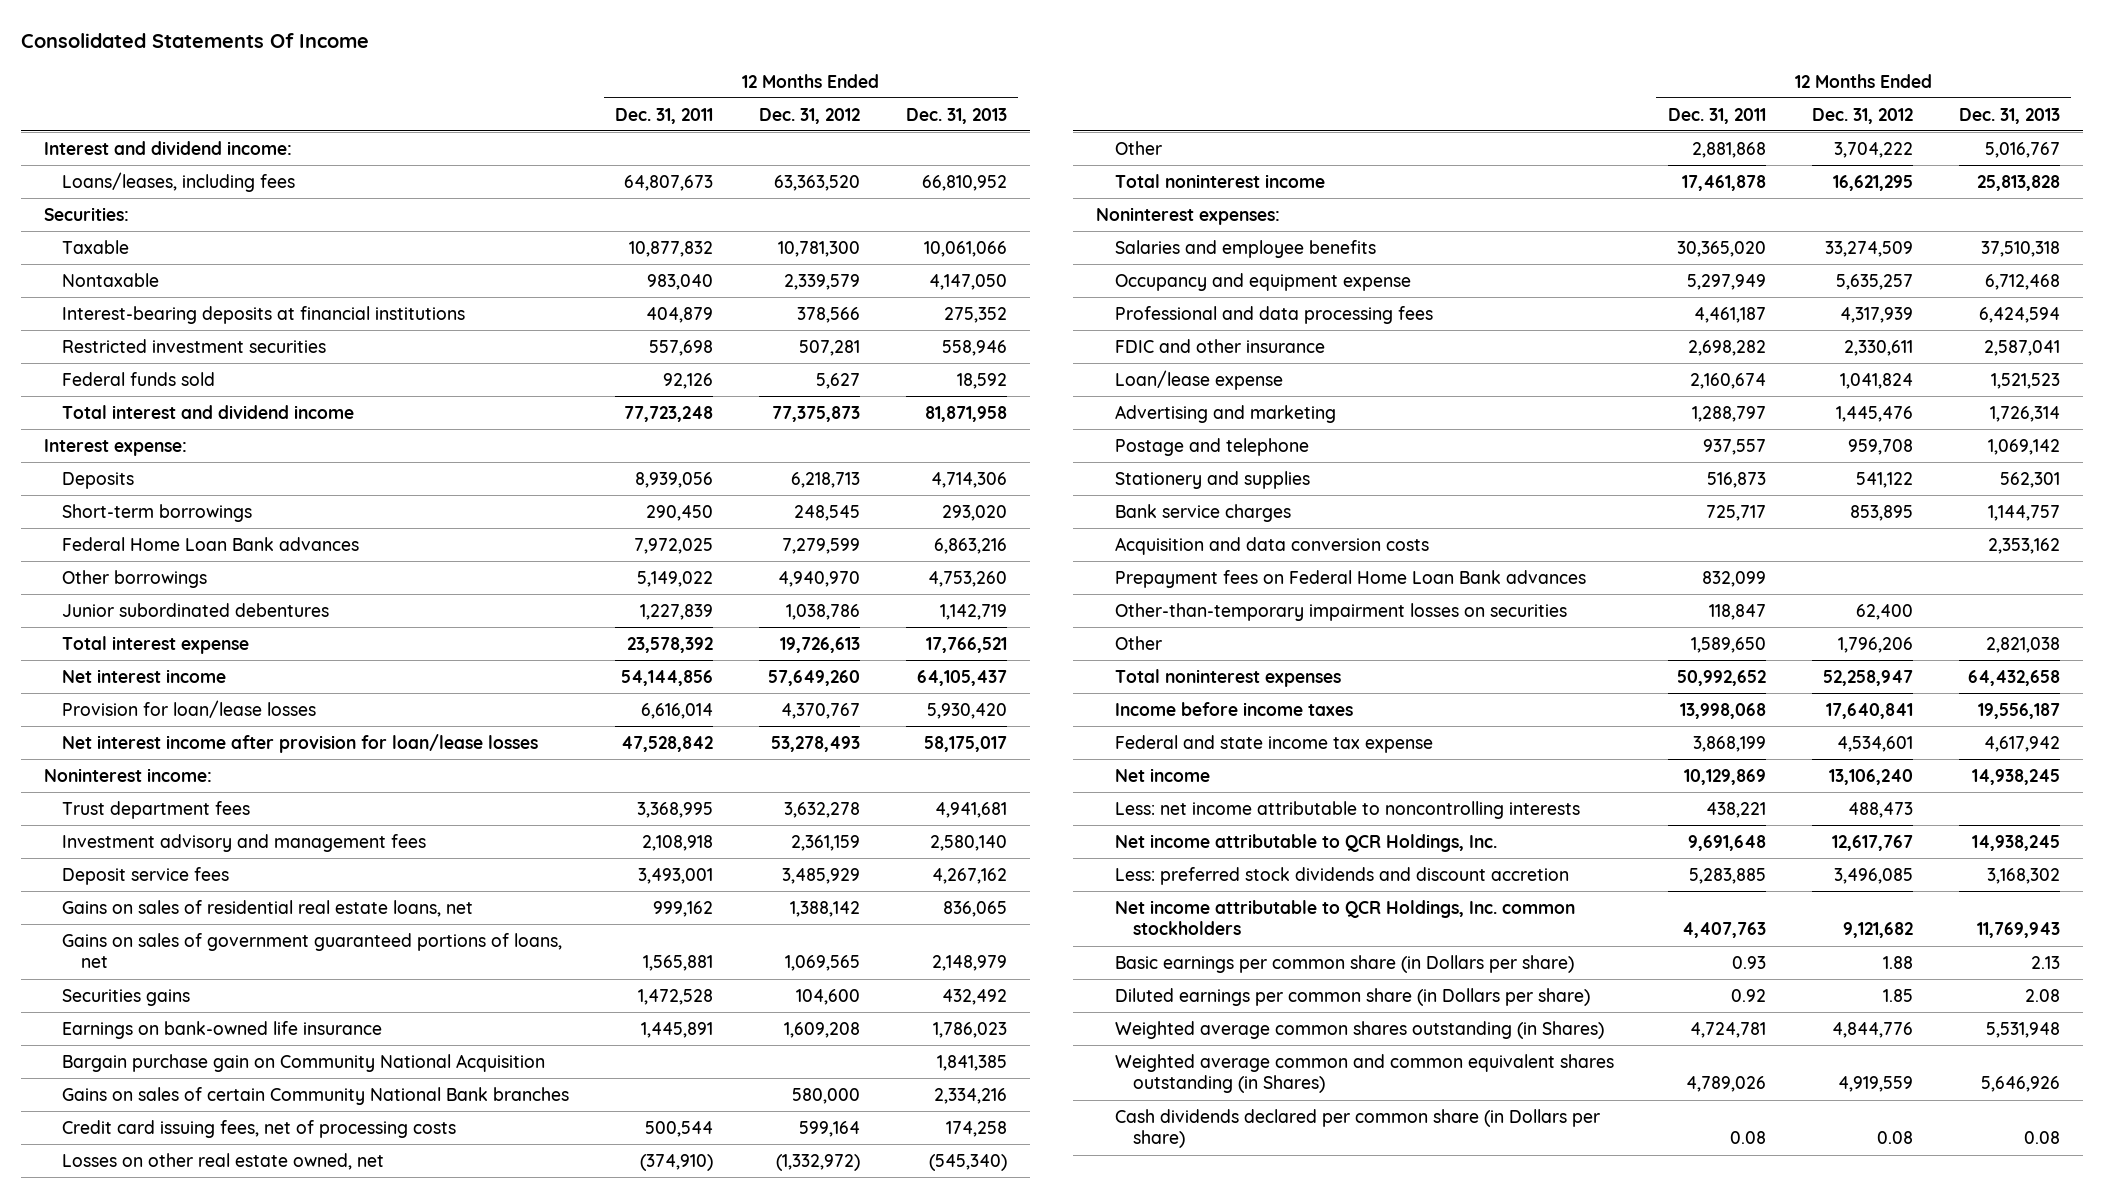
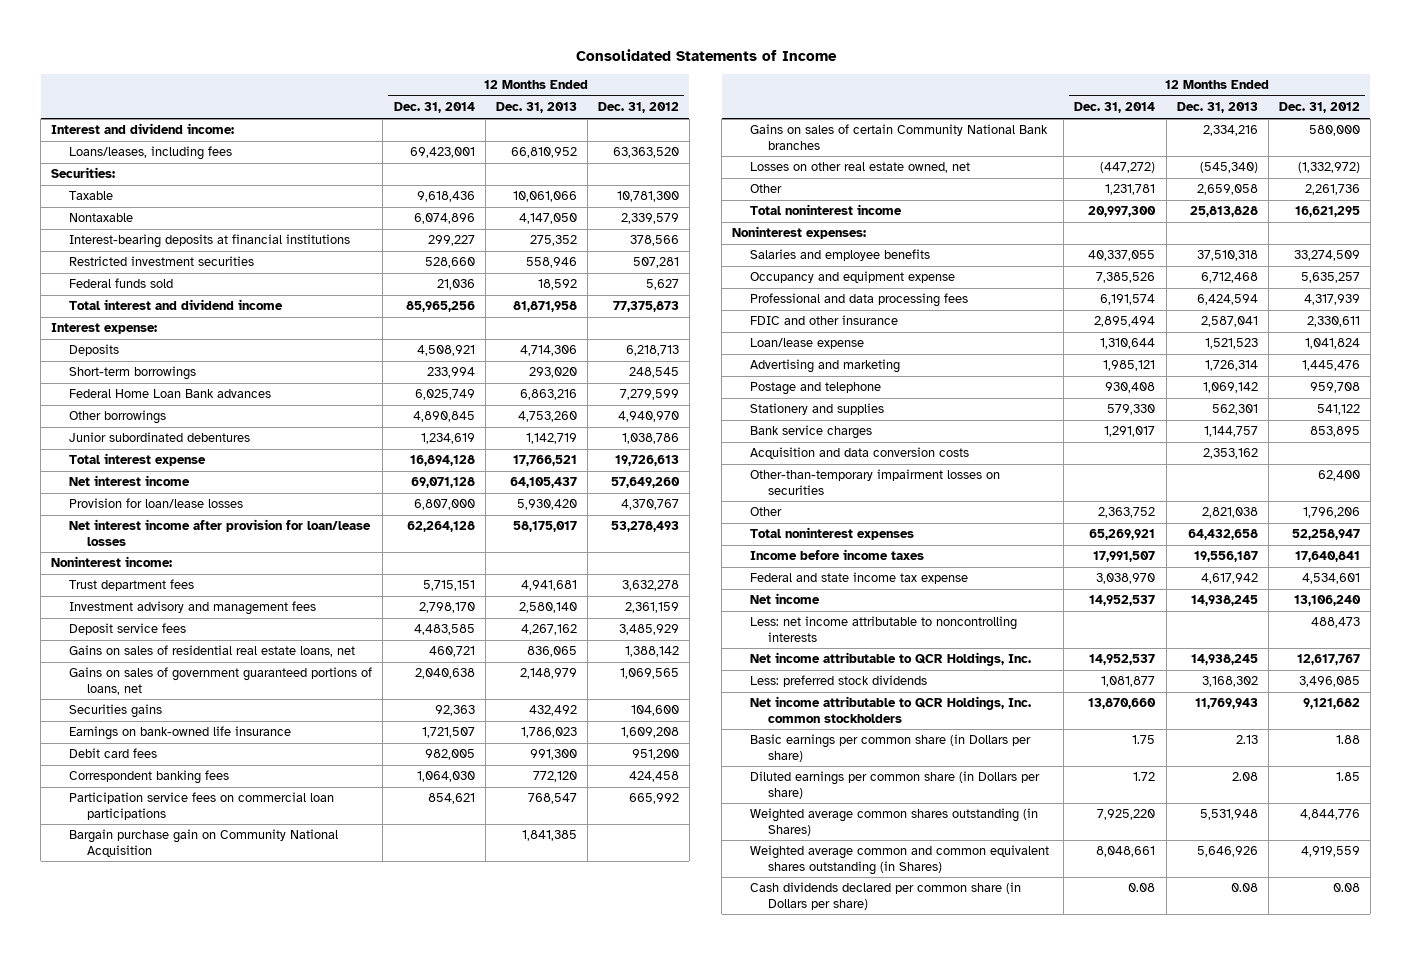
- Consolidated Statements Of Income
+ Consolidated Statements of Income
- | 12 Months Ended Dec. 31, 2011 | 12 Months Ended Dec. 31, 2012 | 12 Months Ended Dec. 31, 2013
+ | 12 Months Ended Dec. 31, 2014 | 12 Months Ended Dec. 31, 2013 | 12 Months Ended Dec. 31, 2012
+ Debit card fees | 982,005 | 991,300 | 951,200
+ Correspondent banking fees | 1,064,030 | 772,120 | 424,458
+ Participation service fees on commercial loan participations | 854,621 | 768,547 | 665,992
- Credit card issuing fees, net of processing costs | 500,544 | 599,164 | 174,258
- Other | 2,881,868 | 3,704,222 | 5,016,767
+ Other | 1,231,781 | 2,659,058 | 2,261,736
- Prepayment fees on Federal Home Loan Bank advances | 832,099 | |
- Less: preferred stock dividends and discount accretion | 5,283,885 | 3,496,085 | 3,168,302
+ Less: preferred stock dividends | 1,081,877 | 3,168,302 | 3,496,085

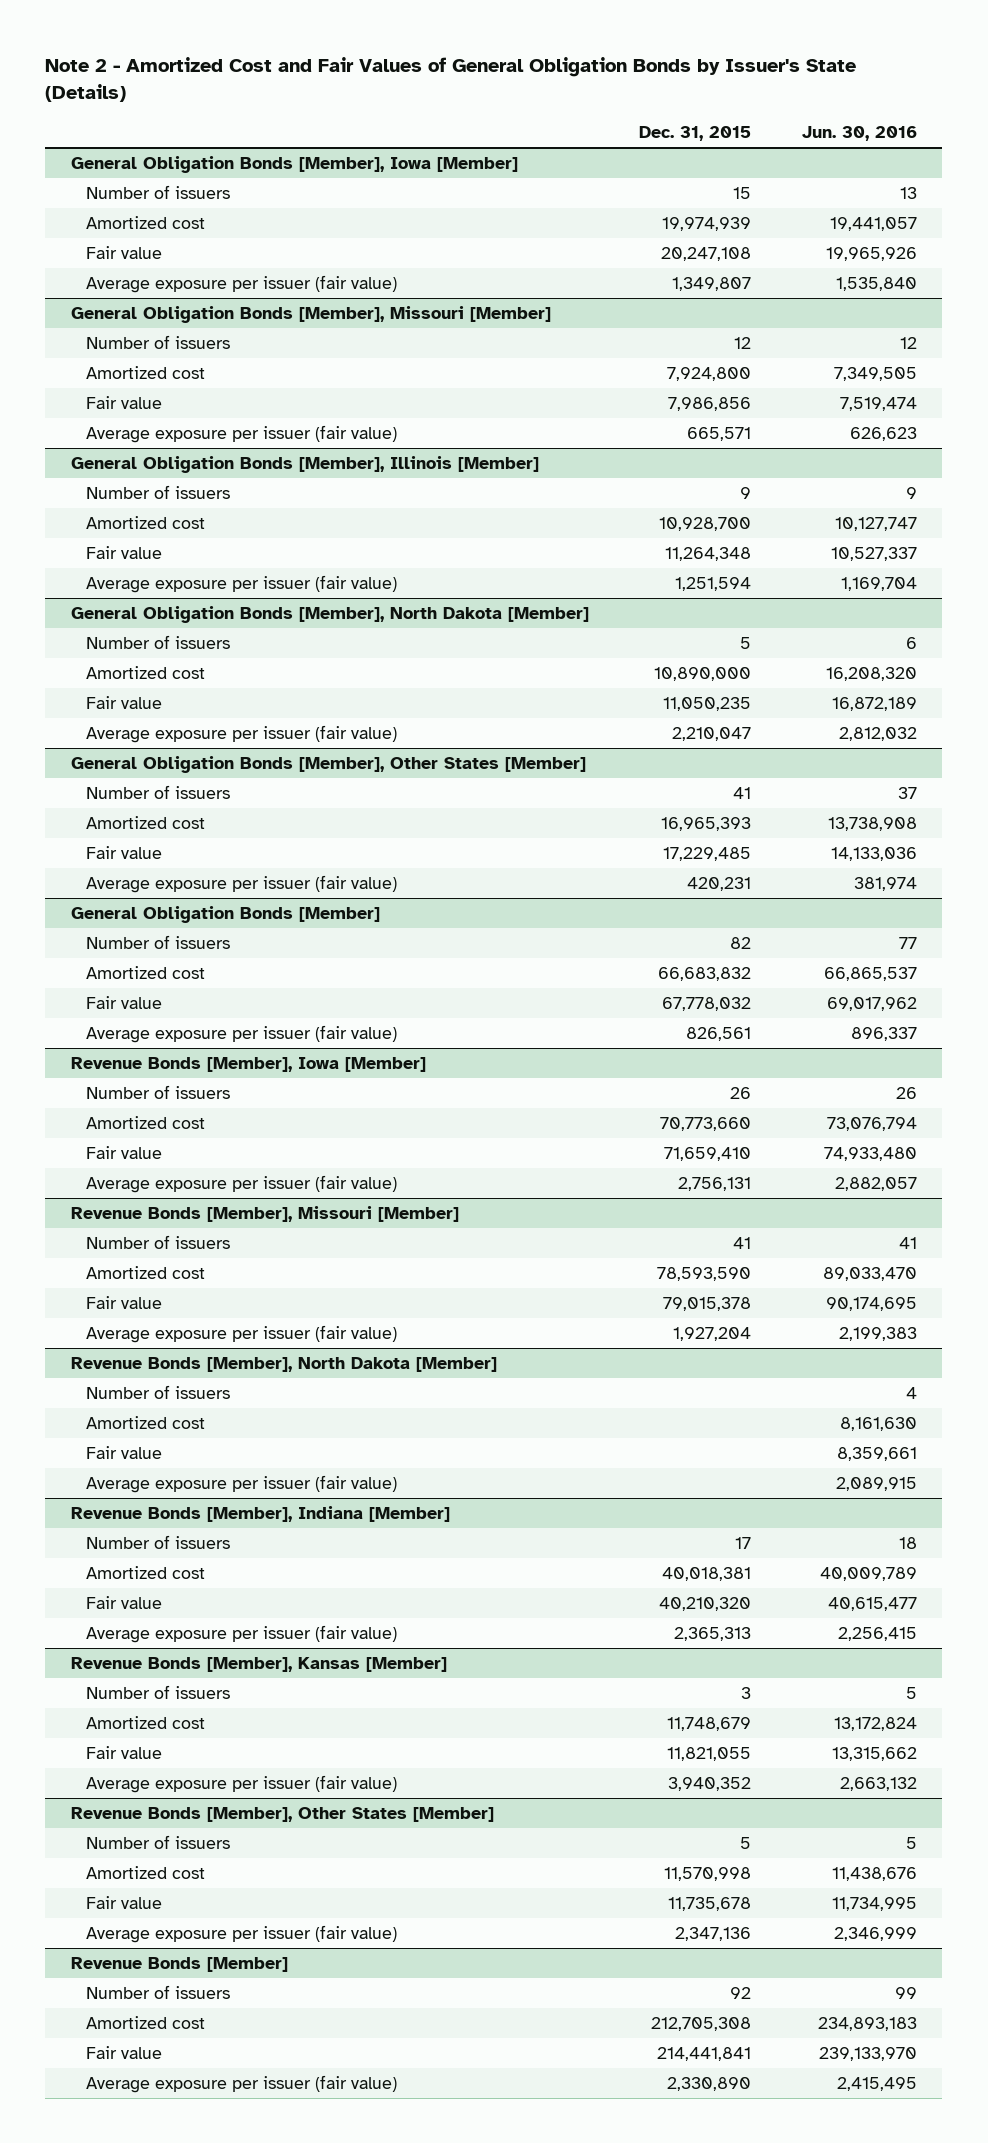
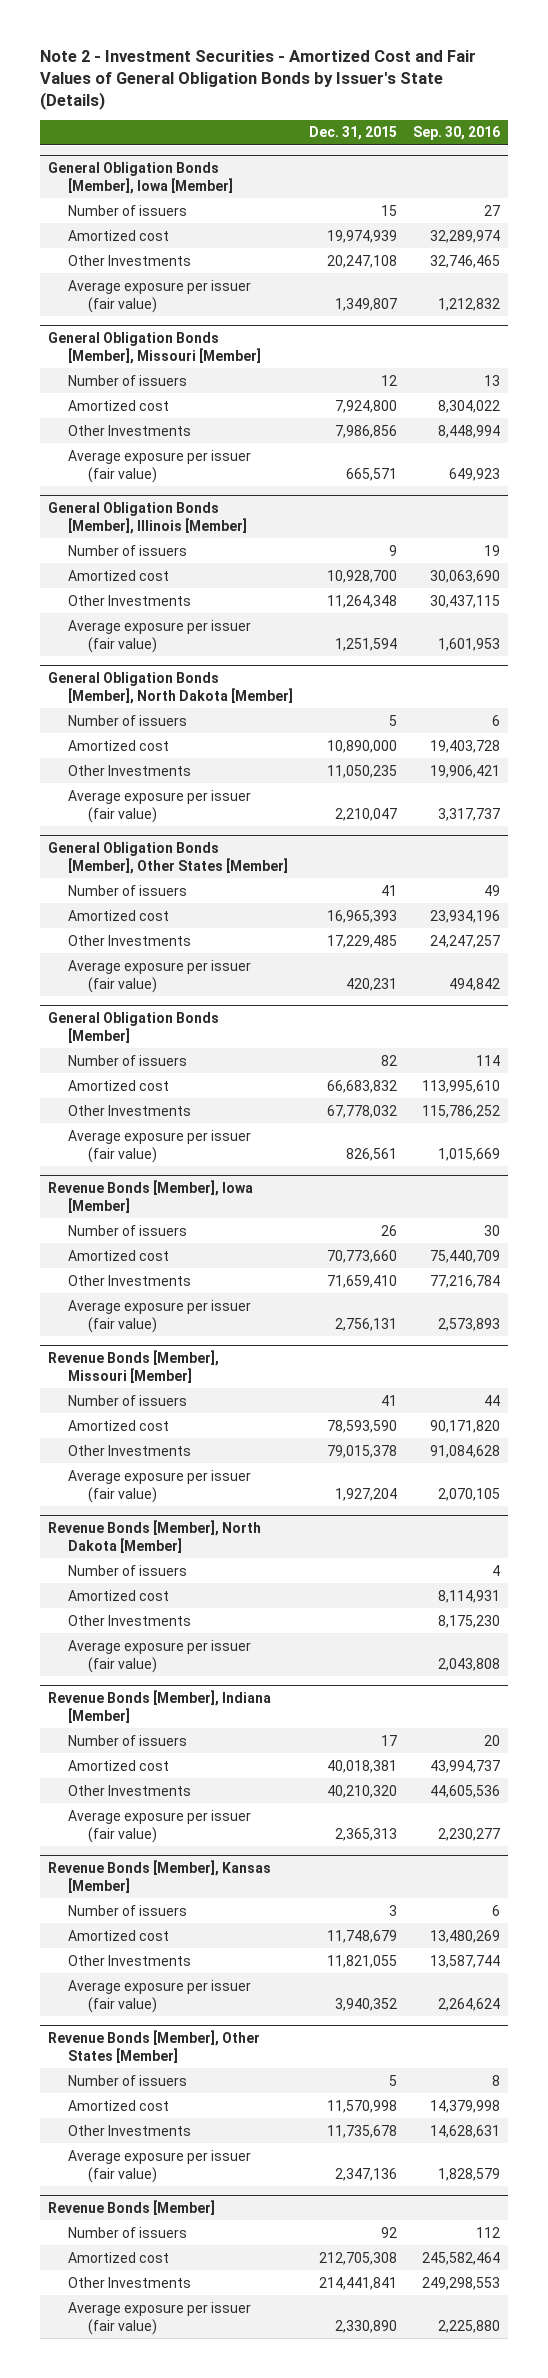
- Note 2 - Amortized Cost and Fair Values of General Obligation Bonds by Issuer's State (Details)
+ Note 2 - Investment Securities - Amortized Cost and Fair Values of General Obligation Bonds by Issuer's State (Details)
- | Dec. 31, 2015 | Jun. 30, 2016
+ | Dec. 31, 2015 | Sep. 30, 2016
@ General Obligation Bonds [Member], Iowa [Member]
- Fair value | 20,247,108 | 19,965,926
+ Other Investments | 20,247,108 | 32,746,465
@ General Obligation Bonds [Member], Missouri [Member]
- Fair value | 7,986,856 | 7,519,474
+ Other Investments | 7,986,856 | 8,448,994
@ General Obligation Bonds [Member], Illinois [Member]
- Fair value | 11,264,348 | 10,527,337
+ Other Investments | 11,264,348 | 30,437,115
@ General Obligation Bonds [Member], North Dakota [Member]
- Fair value | 11,050,235 | 16,872,189
+ Other Investments | 11,050,235 | 19,906,421
@ General Obligation Bonds [Member], Other States [Member]
- Fair value | 17,229,485 | 14,133,036
+ Other Investments | 17,229,485 | 24,247,257
@ General Obligation Bonds [Member]
- Fair value | 67,778,032 | 69,017,962
+ Other Investments | 67,778,032 | 115,786,252
@ Revenue Bonds [Member], Iowa [Member]
- Fair value | 71,659,410 | 74,933,480
+ Other Investments | 71,659,410 | 77,216,784
@ Revenue Bonds [Member], Missouri [Member]
- Fair value | 79,015,378 | 90,174,695
+ Other Investments | 79,015,378 | 91,084,628
@ Revenue Bonds [Member], North Dakota [Member]
- Fair value | | 8,359,661
+ Other Investments | | 8,175,230
@ Revenue Bonds [Member], Indiana [Member]
- Fair value | 40,210,320 | 40,615,477
+ Other Investments | 40,210,320 | 44,605,536
@ Revenue Bonds [Member], Kansas [Member]
- Fair value | 11,821,055 | 13,315,662
+ Other Investments | 11,821,055 | 13,587,744
@ Revenue Bonds [Member], Other States [Member]
- Fair value | 11,735,678 | 11,734,995
+ Other Investments | 11,735,678 | 14,628,631
@ Revenue Bonds [Member]
- Fair value | 214,441,841 | 239,133,970
+ Other Investments | 214,441,841 | 249,298,553

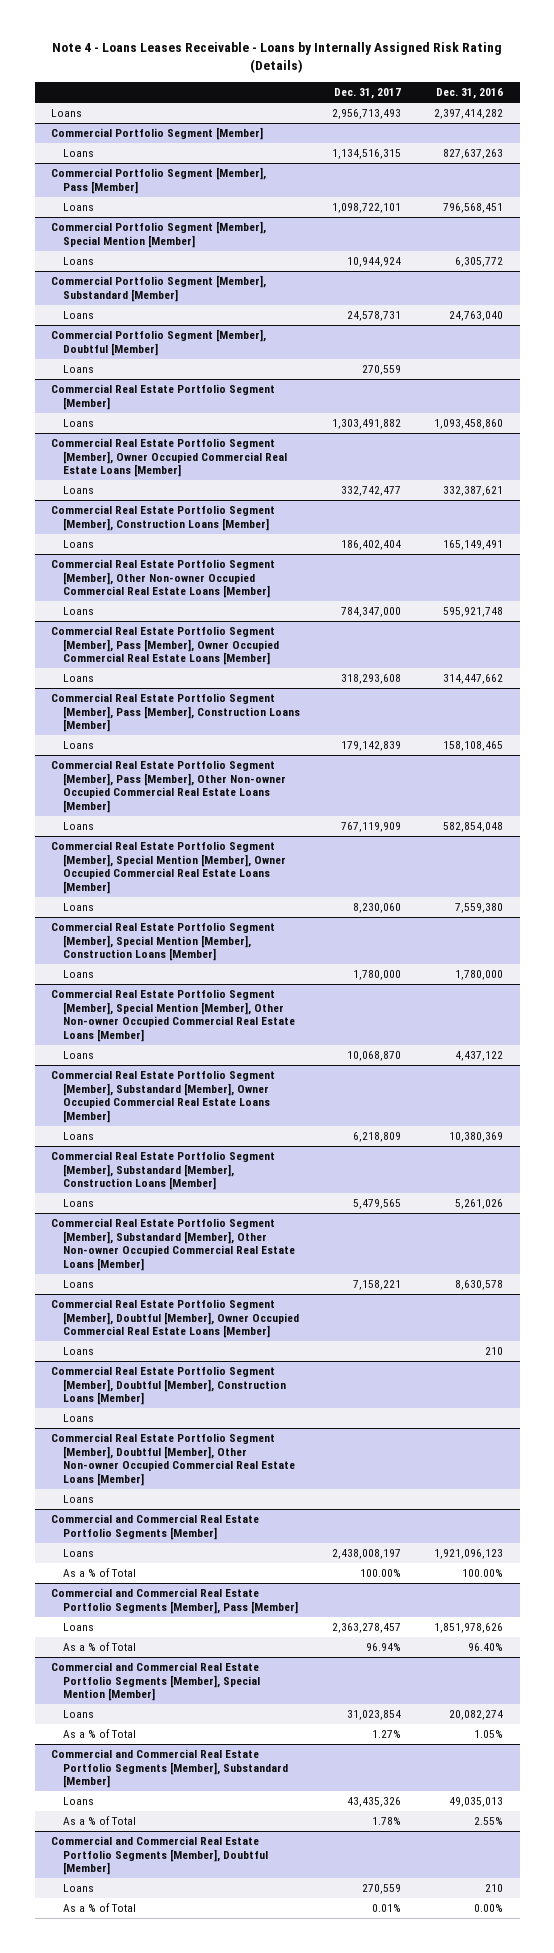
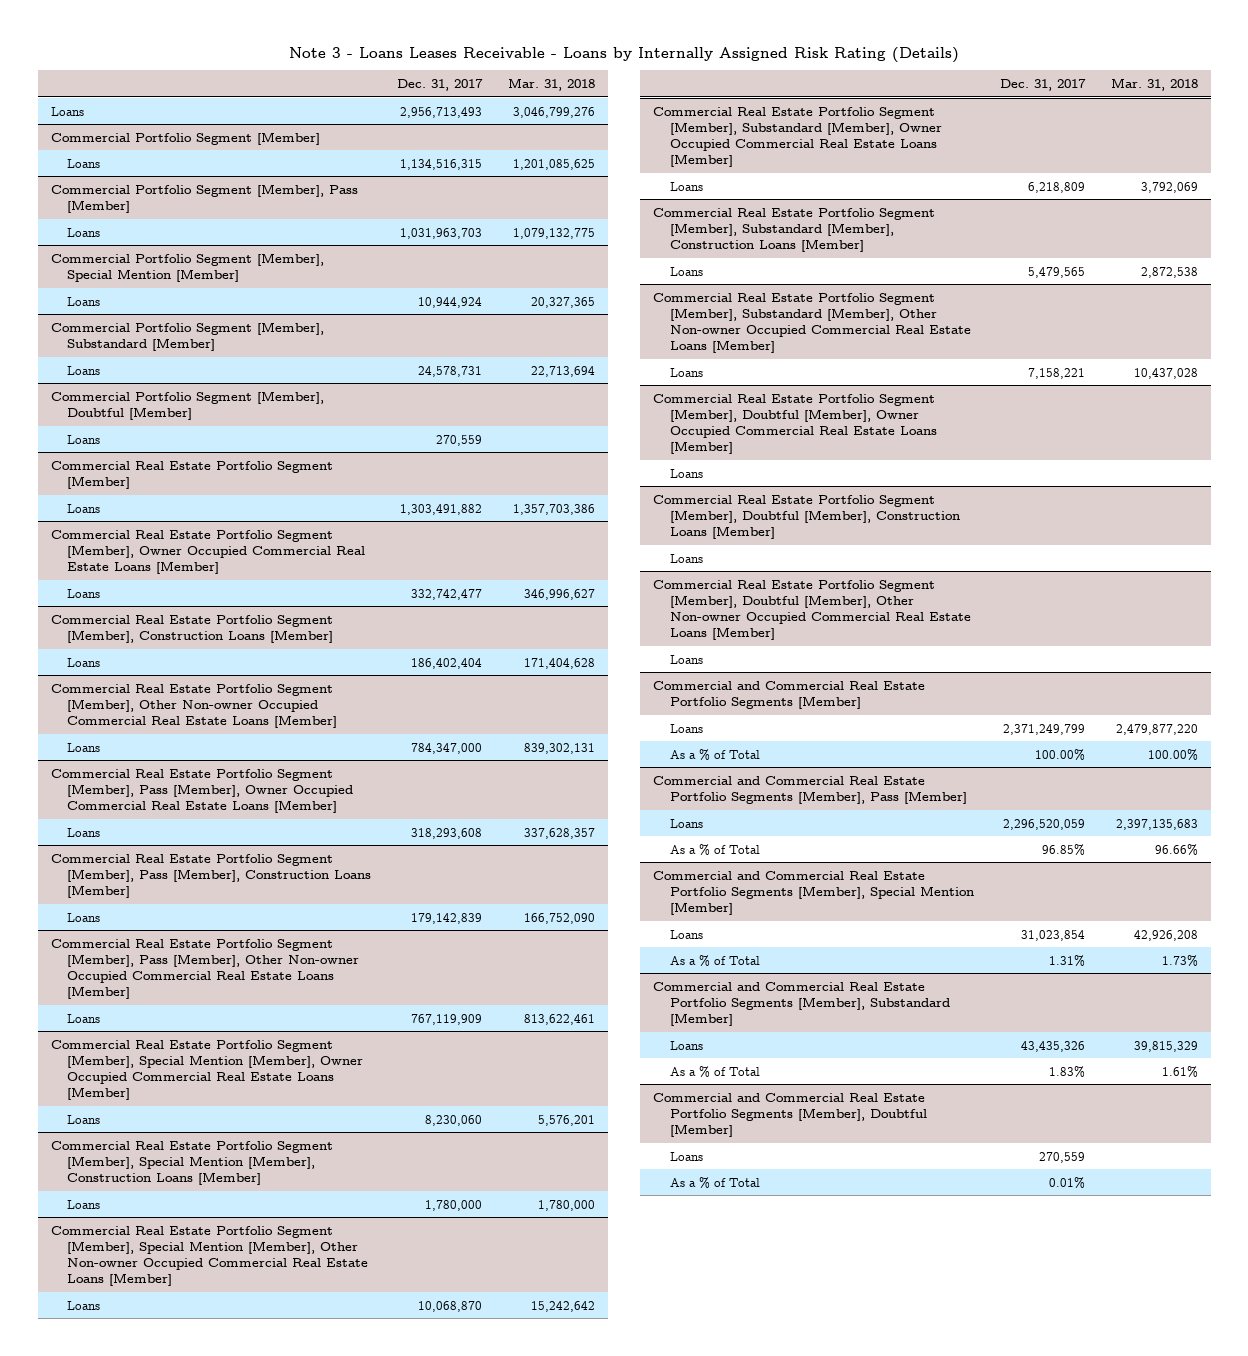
- Note 4 - Loans Leases Receivable - Loans by Internally Assigned Risk Rating (Details)
+ Note 3 - Loans Leases Receivable - Loans by Internally Assigned Risk Rating (Details)
- | Dec. 31, 2017 | Dec. 31, 2016
+ | Dec. 31, 2017 | Mar. 31, 2018
@ Commercial Portfolio Segment [Member], Pass [Member]
- Loans | 1,098,722,101 | 796,568,451
+ Loans | 1,031,963,703 | 1,079,132,775
@ Commercial and Commercial Real Estate Portfolio Segments [Member]
- Loans | 2,438,008,197 | 1,921,096,123
+ Loans | 2,371,249,799 | 2,479,877,220
@ Commercial and Commercial Real Estate Portfolio Segments [Member], Pass [Member]
- Loans | 2,363,278,457 | 1,851,978,626
- As a % of Total | 96.94% | 96.40%
+ Loans | 2,296,520,059 | 2,397,135,683
+ As a % of Total | 96.85% | 96.66%
@ Commercial and Commercial Real Estate Portfolio Segments [Member], Special Mention [Member]
- As a % of Total | 1.27% | 1.05%
+ As a % of Total | 1.31% | 1.73%
@ Commercial and Commercial Real Estate Portfolio Segments [Member], Substandard [Member]
- As a % of Total | 1.78% | 2.55%
+ As a % of Total | 1.83% | 1.61%

